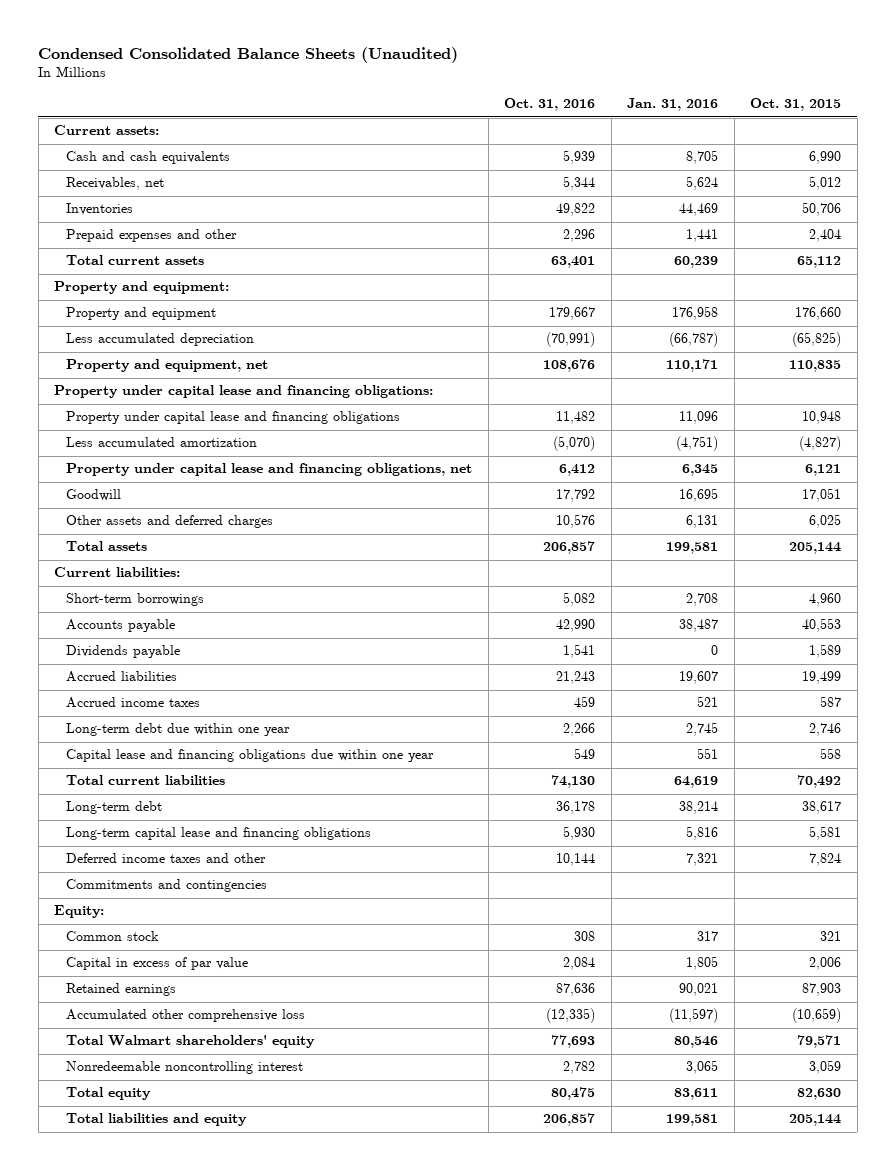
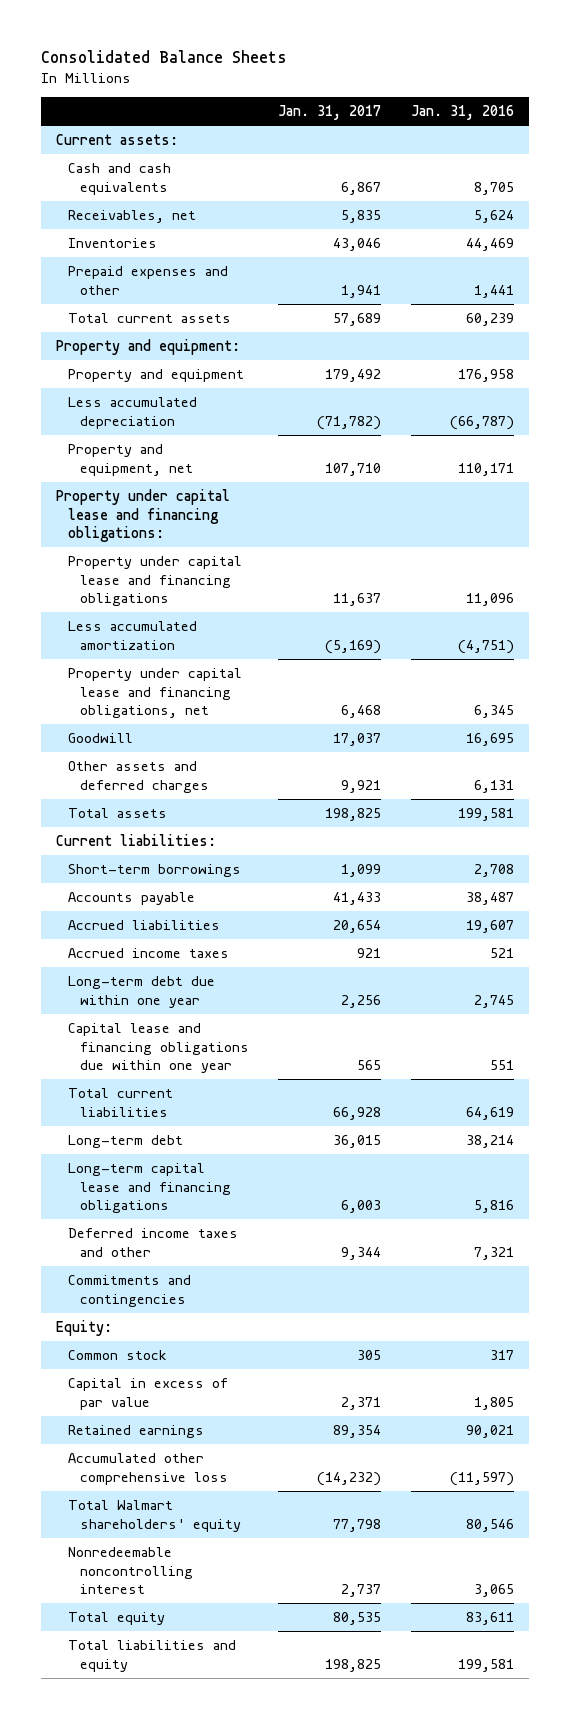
- Condensed Consolidated Balance Sheets (Unaudited)
+ Consolidated Balance Sheets
- | Oct. 31, 2016 | Jan. 31, 2016 | Oct. 31, 2015
+ | Jan. 31, 2017 | Jan. 31, 2016
- Dividends payable | 1,541 | 0 | 1,589

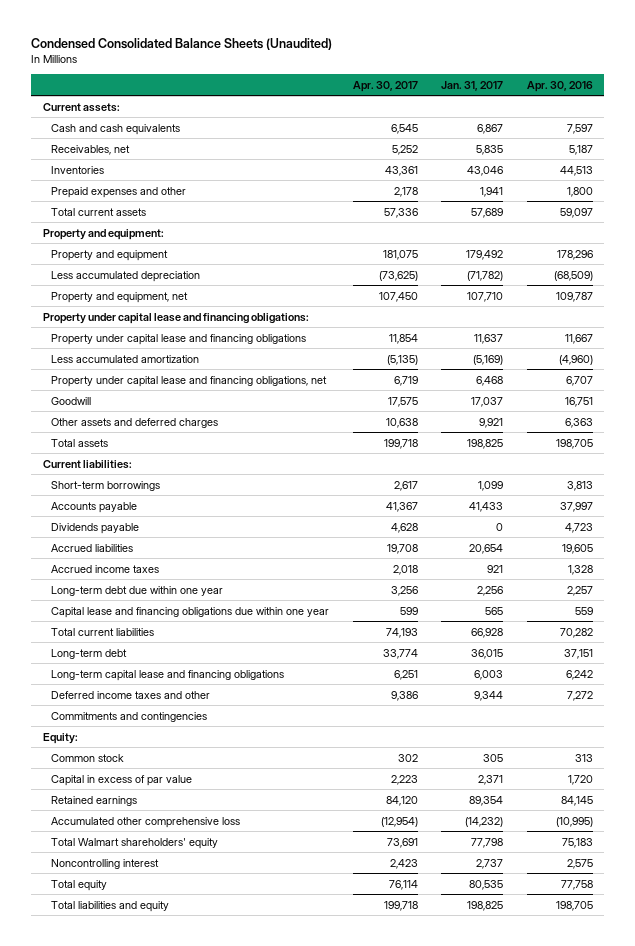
- Consolidated Balance Sheets
+ Condensed Consolidated Balance Sheets (Unaudited)
- | Jan. 31, 2017 | Jan. 31, 2016
+ | Apr. 30, 2017 | Jan. 31, 2017 | Apr. 30, 2016
+ Dividends payable | 4,628 | 0 | 4,723
- Nonredeemable noncontrolling interest | 2,737 | 3,065
+ Noncontrolling interest | 2,423 | 2,737 | 2,575

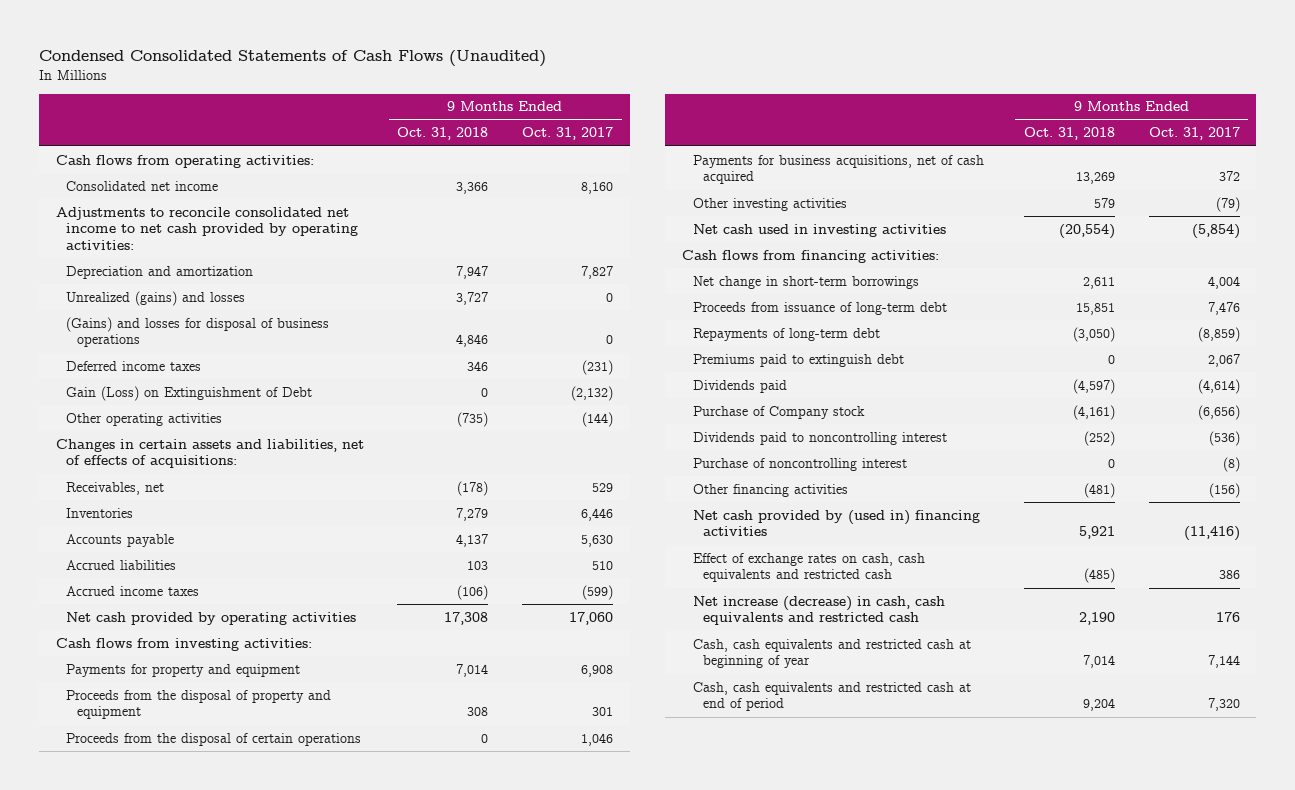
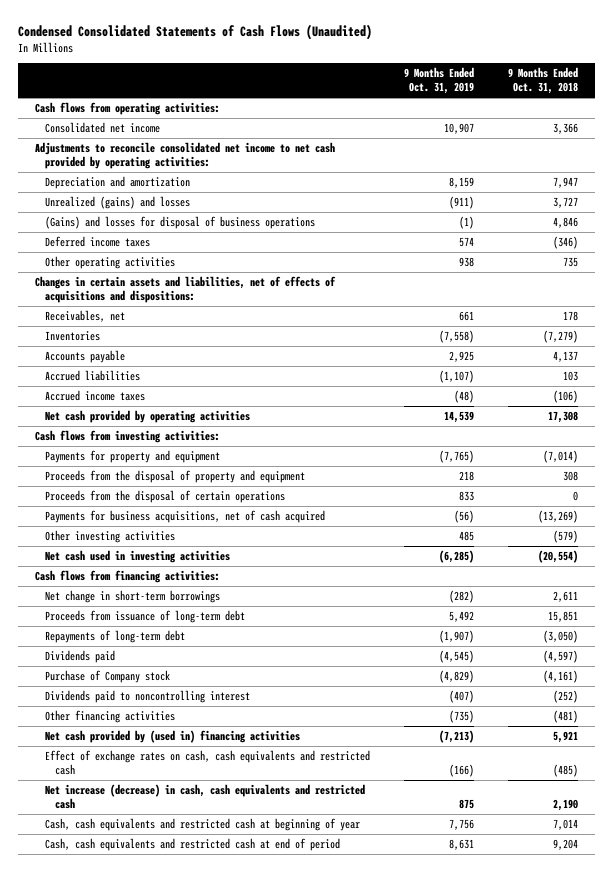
- | 9 Months Ended Oct. 31, 2018 | 9 Months Ended Oct. 31, 2017
+ | 9 Months Ended Oct. 31, 2019 | 9 Months Ended Oct. 31, 2018
- Deferred income taxes | 346 | (231)
- Gain (Loss) on Extinguishment of Debt | 0 | (2,132)
- Other operating activities | (735) | (144)
- Changes in certain assets and liabilities, net of effects of acquisitions:
- Receivables, net | (178) | 529
- Inventories | 7,279 | 6,446
+ Deferred income taxes | 574 | (346)
+ Other operating activities | 938 | 735
+ Changes in certain assets and liabilities, net of effects of acquisitions and dispositions:
+ Receivables, net | 661 | 178
+ Inventories | (7,558) | (7,279)
- Payments for property and equipment | 7,014 | 6,908
+ Payments for property and equipment | (7,765) | (7,014)
- Payments for business acquisitions, net of cash acquired | 13,269 | 372
- Other investing activities | 579 | (79)
+ Payments for business acquisitions, net of cash acquired | (56) | (13,269)
+ Other investing activities | 485 | (579)
- Premiums paid to extinguish debt | 0 | 2,067
- Purchase of noncontrolling interest | 0 | (8)

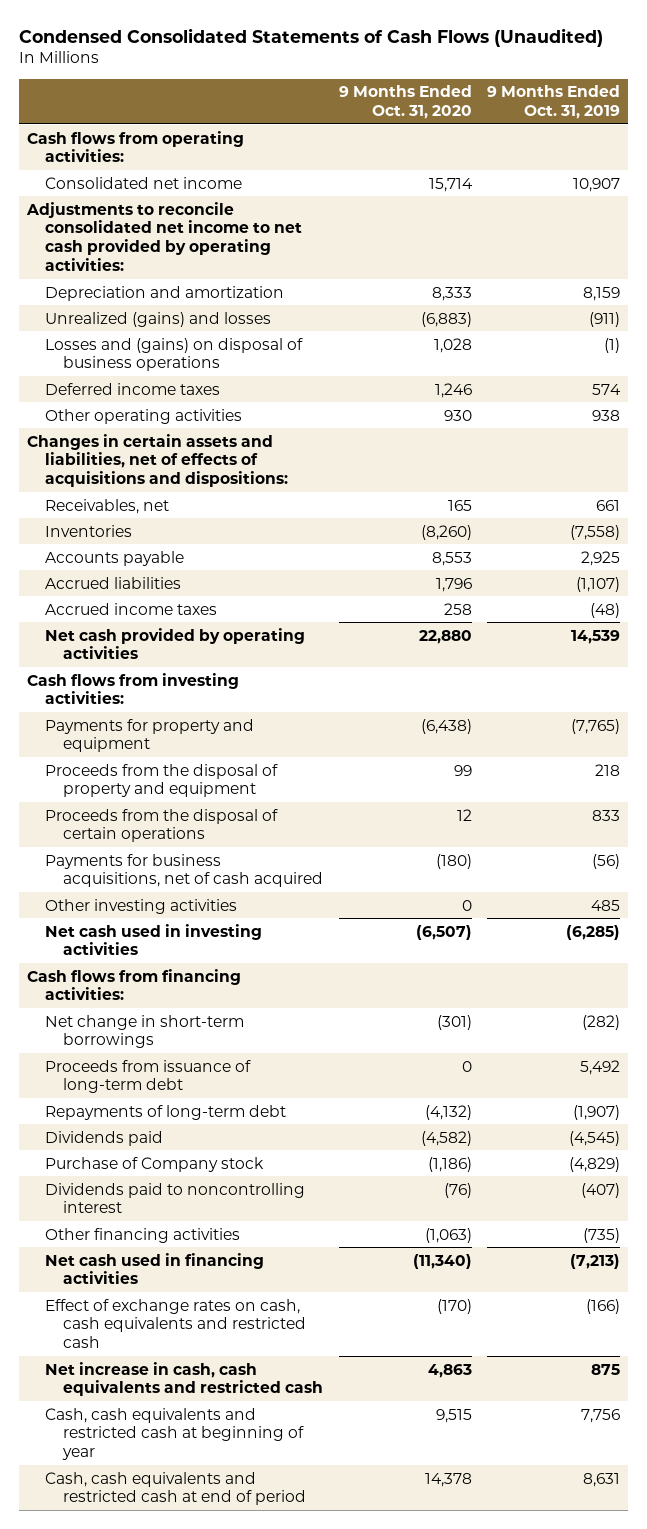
- | 9 Months Ended Oct. 31, 2019 | 9 Months Ended Oct. 31, 2018
+ | 9 Months Ended Oct. 31, 2020 | 9 Months Ended Oct. 31, 2019
- (Gains) and losses for disposal of business operations | (1) | 4,846
+ Losses and (gains) on disposal of business operations | 1,028 | (1)
- Net cash provided by (used in) financing activities | (7,213) | 5,921
+ Net cash used in financing activities | (11,340) | (7,213)
- Net increase (decrease) in cash, cash equivalents and restricted cash | 875 | 2,190
+ Net increase in cash, cash equivalents and restricted cash | 4,863 | 875

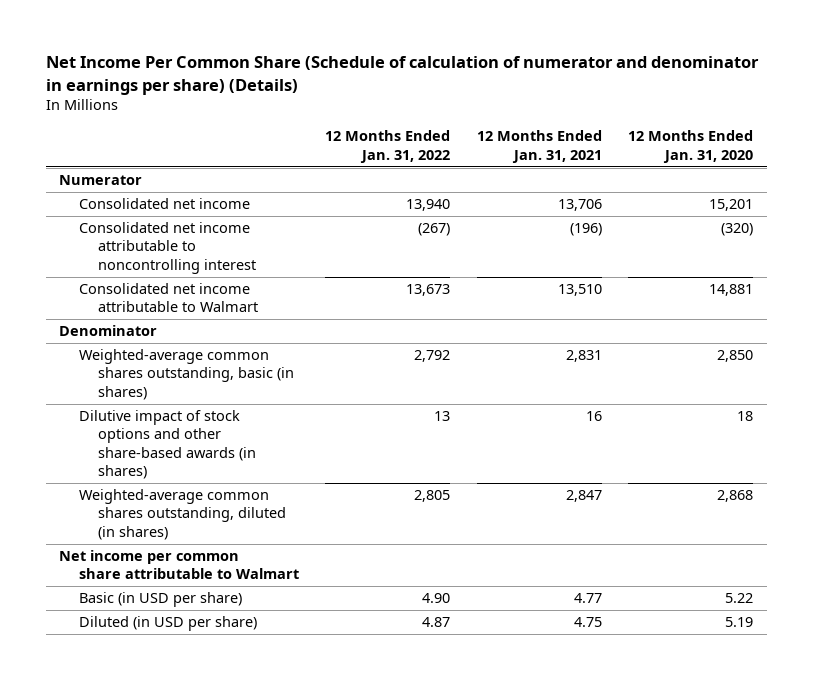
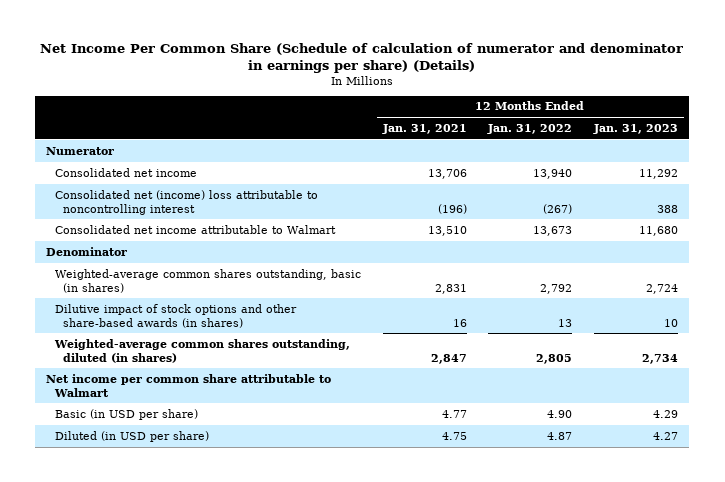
- | 12 Months Ended Jan. 31, 2022 | 12 Months Ended Jan. 31, 2021 | 12 Months Ended Jan. 31, 2020
+ | 12 Months Ended Jan. 31, 2021 | 12 Months Ended Jan. 31, 2022 | 12 Months Ended Jan. 31, 2023
- Consolidated net income attributable to noncontrolling interest | (267) | (196) | (320)
+ Consolidated net (income) loss attributable to noncontrolling interest | (196) | (267) | 388

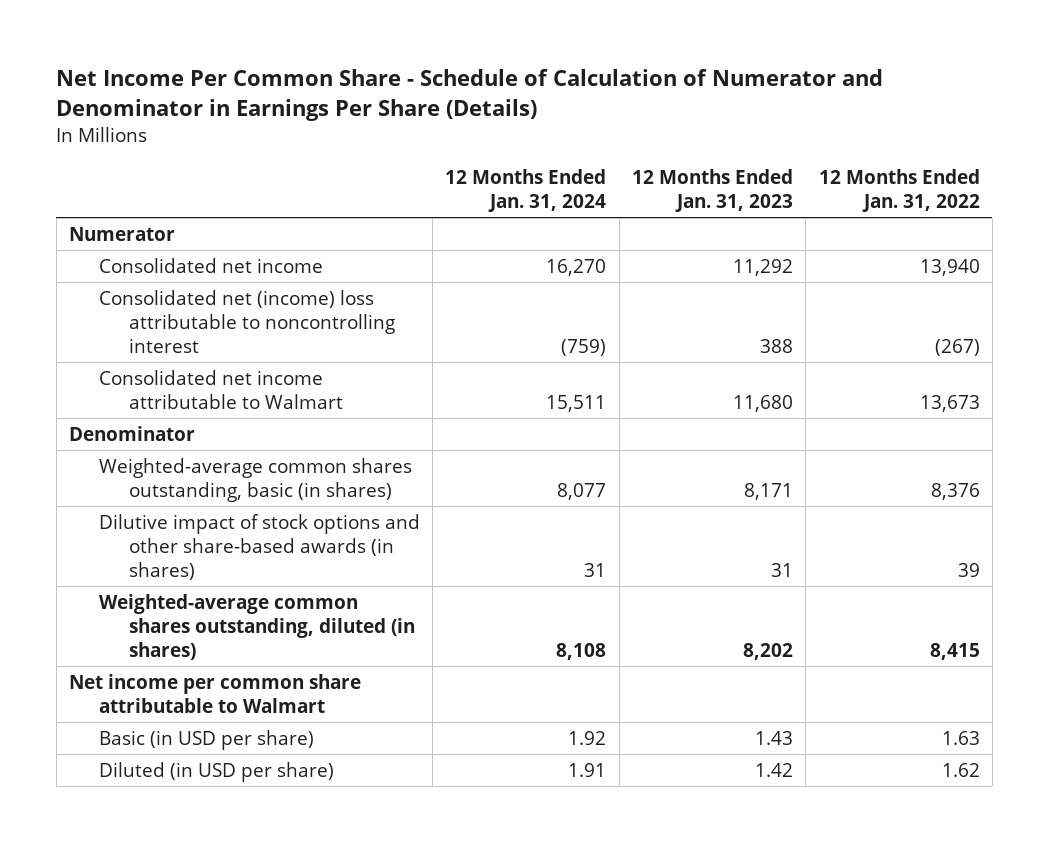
- Net Income Per Common Share (Schedule of calculation of numerator and denominator in earnings per share) (Details)
+ Net Income Per Common Share - Schedule of Calculation of Numerator and Denominator in Earnings Per Share (Details)
- | 12 Months Ended Jan. 31, 2021 | 12 Months Ended Jan. 31, 2022 | 12 Months Ended Jan. 31, 2023
+ | 12 Months Ended Jan. 31, 2024 | 12 Months Ended Jan. 31, 2023 | 12 Months Ended Jan. 31, 2022
- Weighted-average common shares outstanding, basic (in shares) | 2,831 | 2,792 | 2,724
- Dilutive impact of stock options and other share-based awards (in shares) | 16 | 13 | 10
- Weighted-average common shares outstanding, diluted (in shares) | 2,847 | 2,805 | 2,734
+ Weighted-average common shares outstanding, basic (in shares) | 8,077 | 8,171 | 8,376
+ Dilutive impact of stock options and other share-based awards (in shares) | 31 | 31 | 39
+ Weighted-average common shares outstanding, diluted (in shares) | 8,108 | 8,202 | 8,415
- Basic (in USD per share) | 4.77 | 4.90 | 4.29
- Diluted (in USD per share) | 4.75 | 4.87 | 4.27
+ Basic (in USD per share) | 1.92 | 1.43 | 1.63
+ Diluted (in USD per share) | 1.91 | 1.42 | 1.62

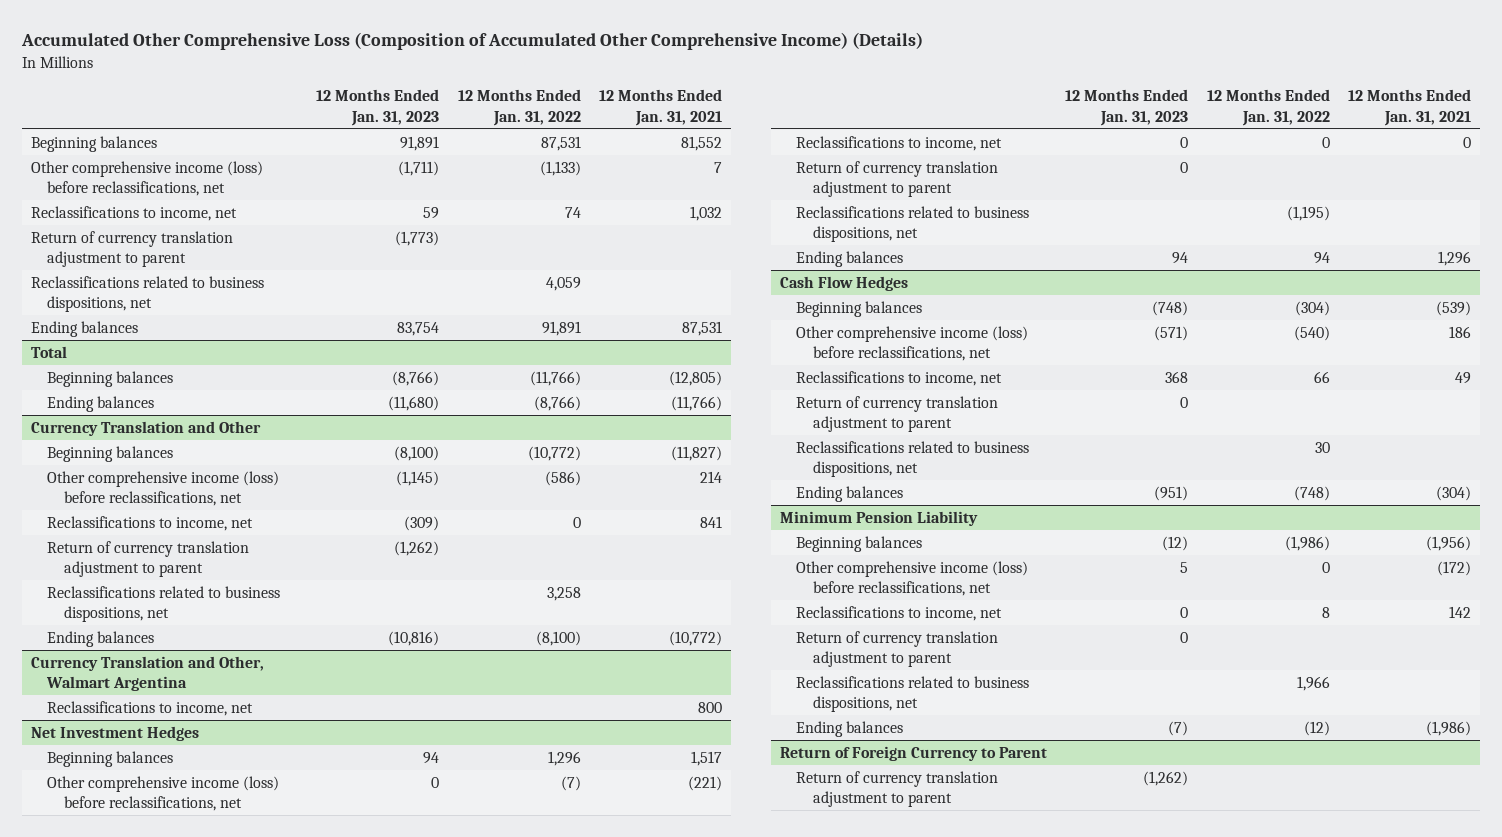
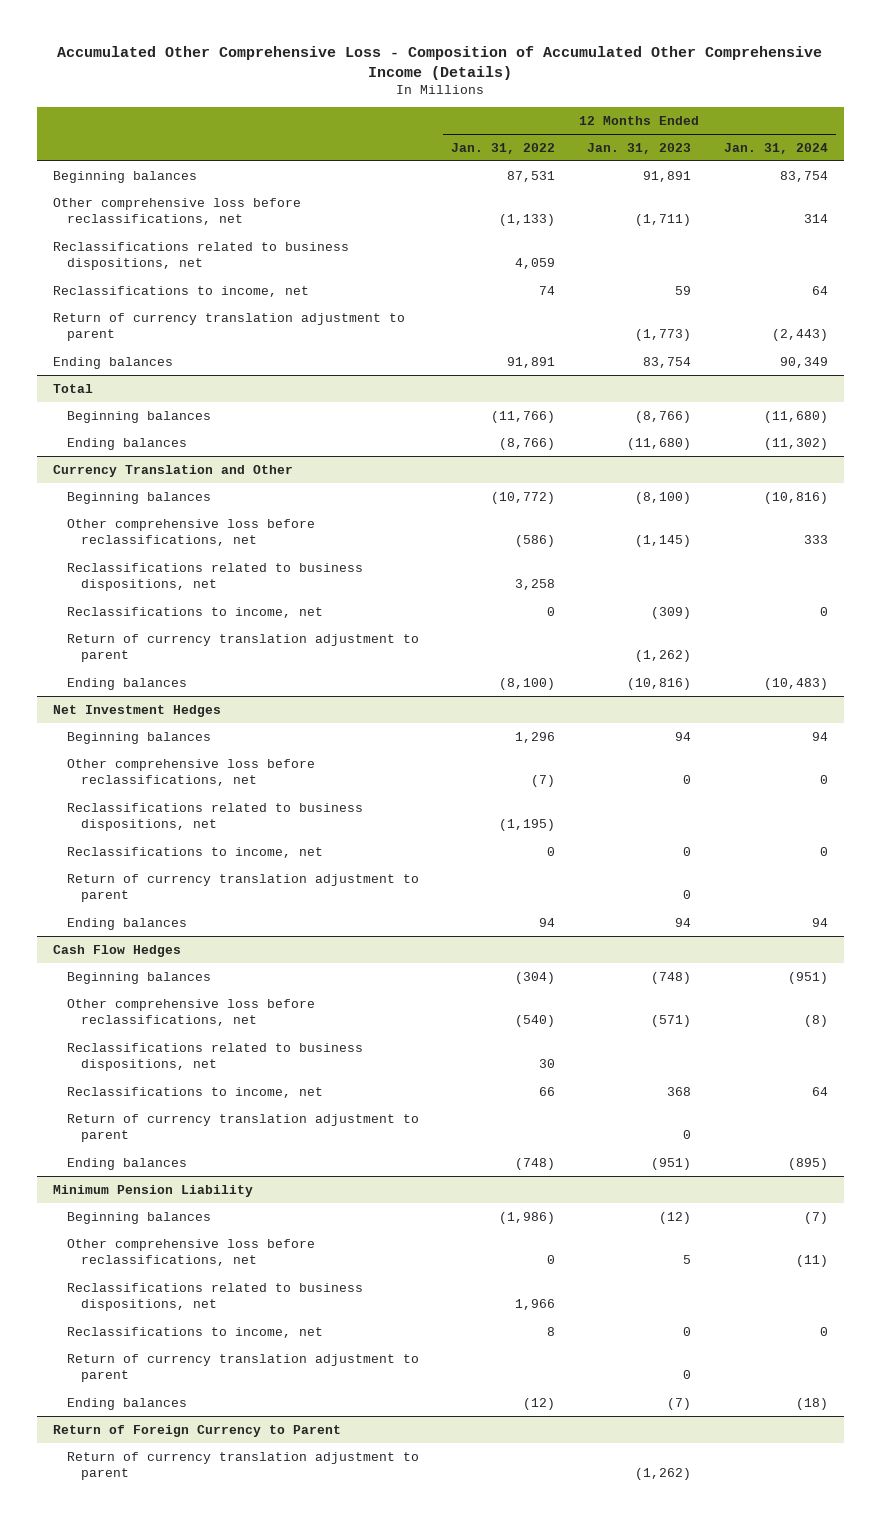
- Accumulated Other Comprehensive Loss (Composition of Accumulated Other Comprehensive Income) (Details)
+ Accumulated Other Comprehensive Loss - Composition of Accumulated Other Comprehensive Income (Details)
- | 12 Months Ended Jan. 31, 2023 | 12 Months Ended Jan. 31, 2022 | 12 Months Ended Jan. 31, 2021
+ | 12 Months Ended Jan. 31, 2022 | 12 Months Ended Jan. 31, 2023 | 12 Months Ended Jan. 31, 2024
- Other comprehensive income (loss) before reclassifications, net | (1,711) | (1,133) | 7
+ Other comprehensive loss before reclassifications, net | (1,133) | (1,711) | 314
moved up: Reclassifications related to business dispositions, net | 4,059 | |
@ Currency Translation and Other
- Other comprehensive income (loss) before reclassifications, net | (1,145) | (586) | 214
+ Other comprehensive loss before reclassifications, net | (586) | (1,145) | 333
moved up: Reclassifications related to business dispositions, net | 3,258 | |
- Currency Translation and Other, Walmart Argentina
- Reclassifications to income, net | | | 800
@ Net Investment Hedges
- Other comprehensive income (loss) before reclassifications, net | 0 | (7) | (221)
+ Other comprehensive loss before reclassifications, net | (7) | 0 | 0
moved up: Reclassifications related to business dispositions, net | (1,195) | |
@ Cash Flow Hedges
- Other comprehensive income (loss) before reclassifications, net | (571) | (540) | 186
+ Other comprehensive loss before reclassifications, net | (540) | (571) | (8)
moved up: Reclassifications related to business dispositions, net | 30 | |
@ Minimum Pension Liability
- Other comprehensive income (loss) before reclassifications, net | 5 | 0 | (172)
+ Other comprehensive loss before reclassifications, net | 0 | 5 | (11)
moved up: Reclassifications related to business dispositions, net | 1,966 | |

